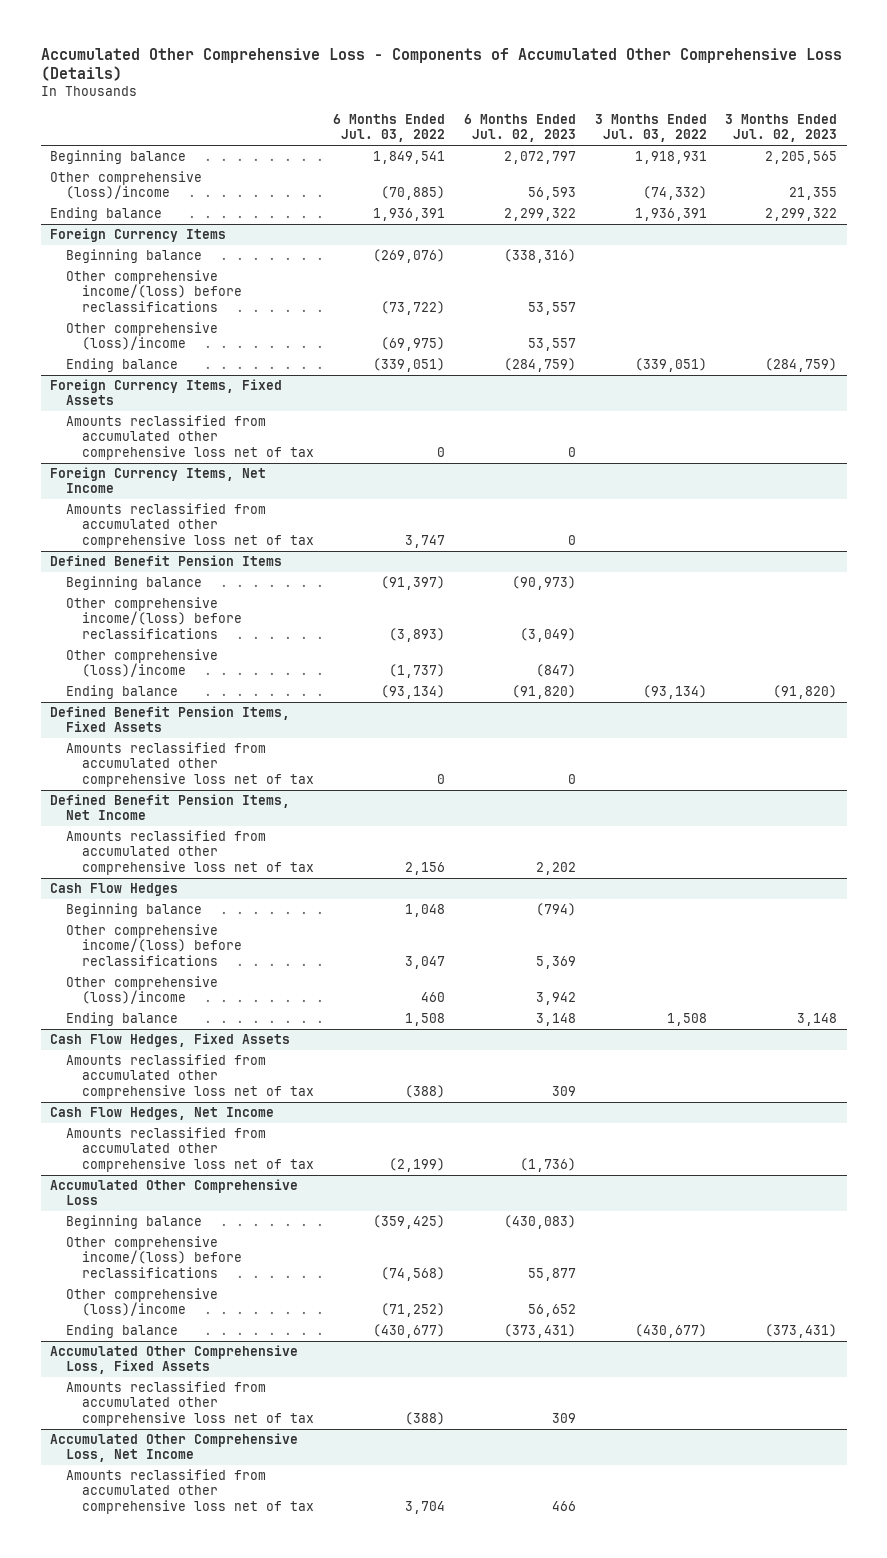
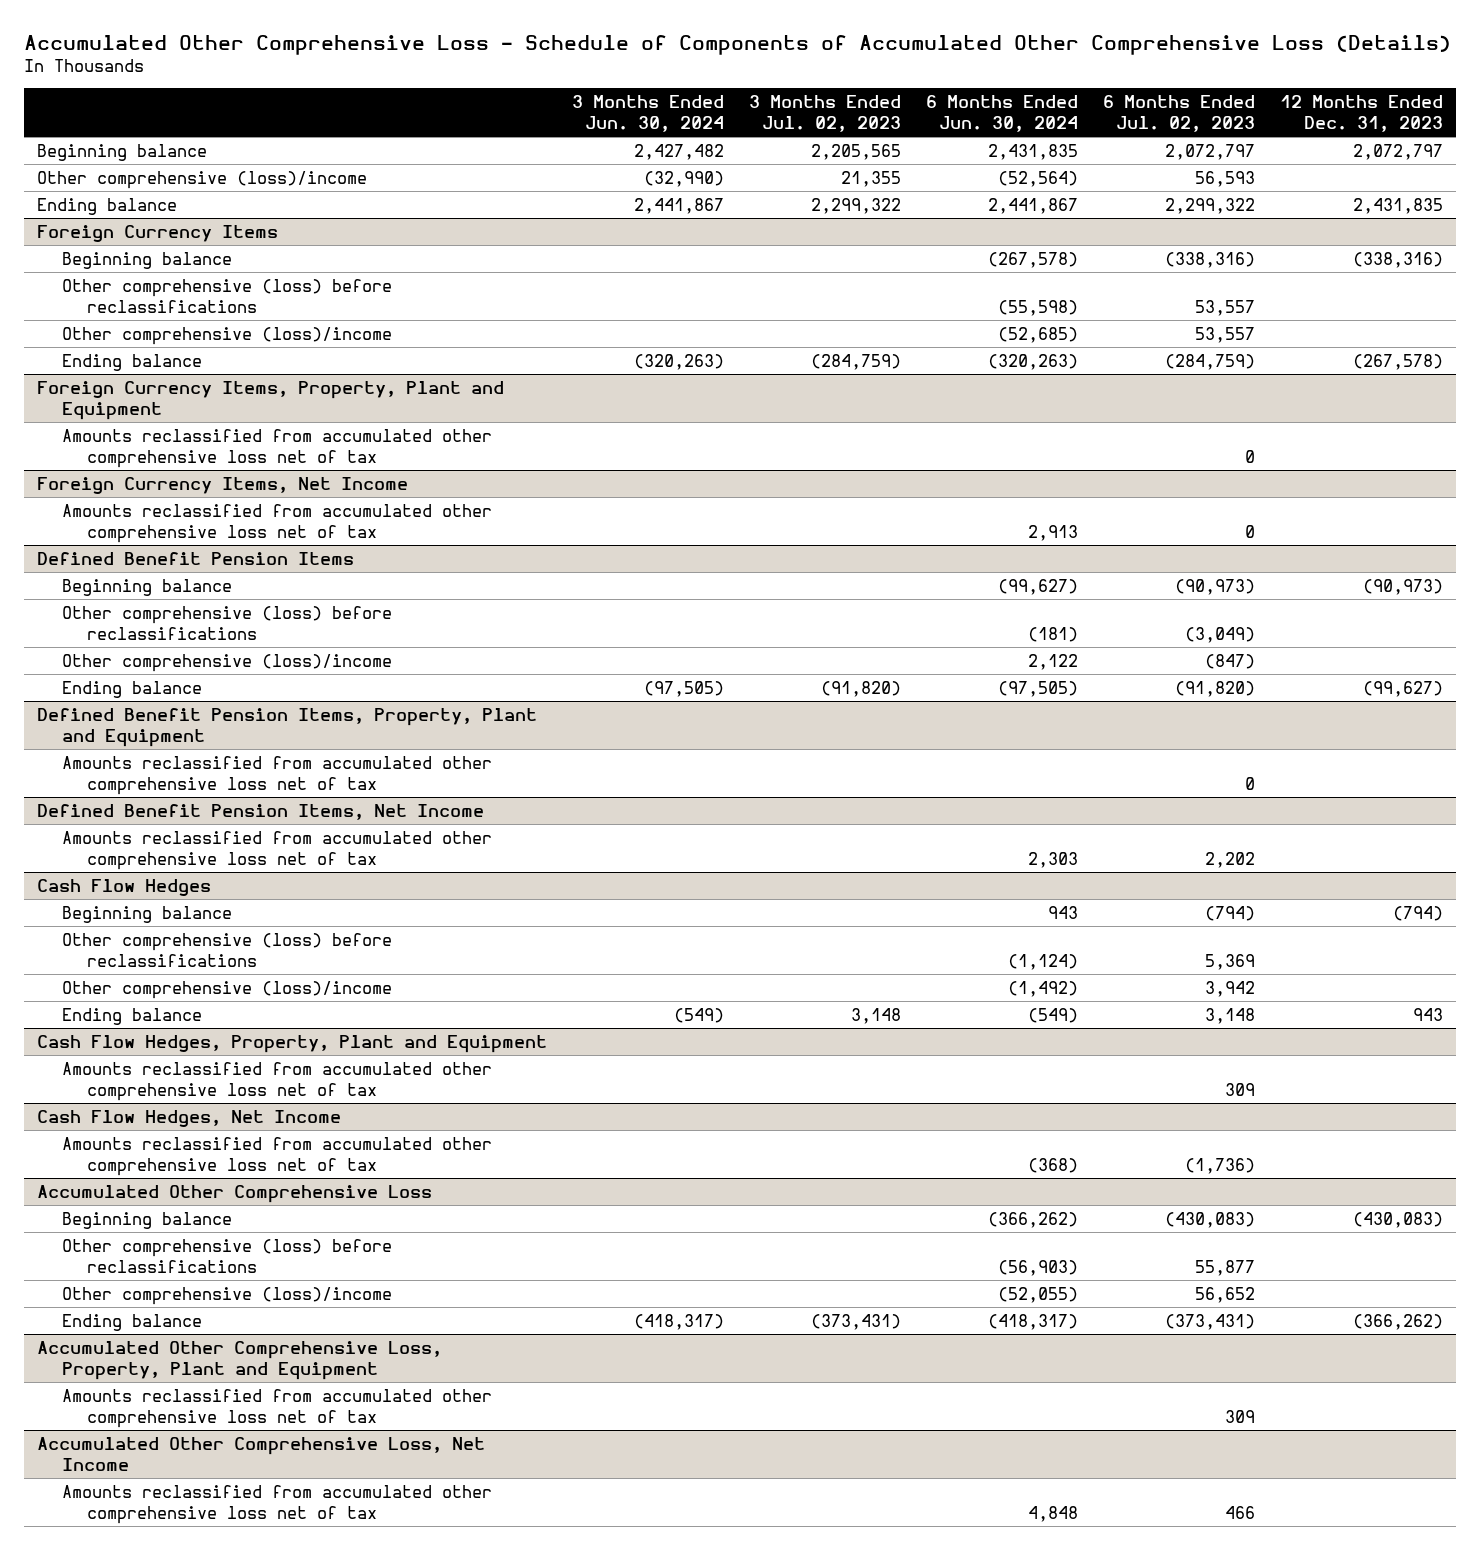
- Accumulated Other Comprehensive Loss - Components of Accumulated Other Comprehensive Loss (Details)
+ Accumulated Other Comprehensive Loss - Schedule of Components of Accumulated Other Comprehensive Loss (Details)
- | 6 Months Ended Jul. 03, 2022 | 6 Months Ended Jul. 02, 2023 | 3 Months Ended Jul. 03, 2022 | 3 Months Ended Jul. 02, 2023
+ | 3 Months Ended Jun. 30, 2024 | 3 Months Ended Jul. 02, 2023 | 6 Months Ended Jun. 30, 2024 | 6 Months Ended Jul. 02, 2023 | 12 Months Ended Dec. 31, 2023
@ Foreign Currency Items
- Other comprehensive income/(loss) before reclassifications | (73,722) | 53,557 | |
+ Other comprehensive (loss) before reclassifications | | | (55,598) | 53,557 |
- Foreign Currency Items, Fixed Assets
+ Foreign Currency Items, Property, Plant and Equipment
@ Defined Benefit Pension Items
- Other comprehensive income/(loss) before reclassifications | (3,893) | (3,049) | |
+ Other comprehensive (loss) before reclassifications | | | (181) | (3,049) |
- Defined Benefit Pension Items, Fixed Assets
+ Defined Benefit Pension Items, Property, Plant and Equipment
@ Cash Flow Hedges
- Other comprehensive income/(loss) before reclassifications | 3,047 | 5,369 | |
+ Other comprehensive (loss) before reclassifications | | | (1,124) | 5,369 |
- Cash Flow Hedges, Fixed Assets
+ Cash Flow Hedges, Property, Plant and Equipment
@ Accumulated Other Comprehensive Loss
- Other comprehensive income/(loss) before reclassifications | (74,568) | 55,877 | |
+ Other comprehensive (loss) before reclassifications | | | (56,903) | 55,877 |
- Accumulated Other Comprehensive Loss, Fixed Assets
+ Accumulated Other Comprehensive Loss, Property, Plant and Equipment

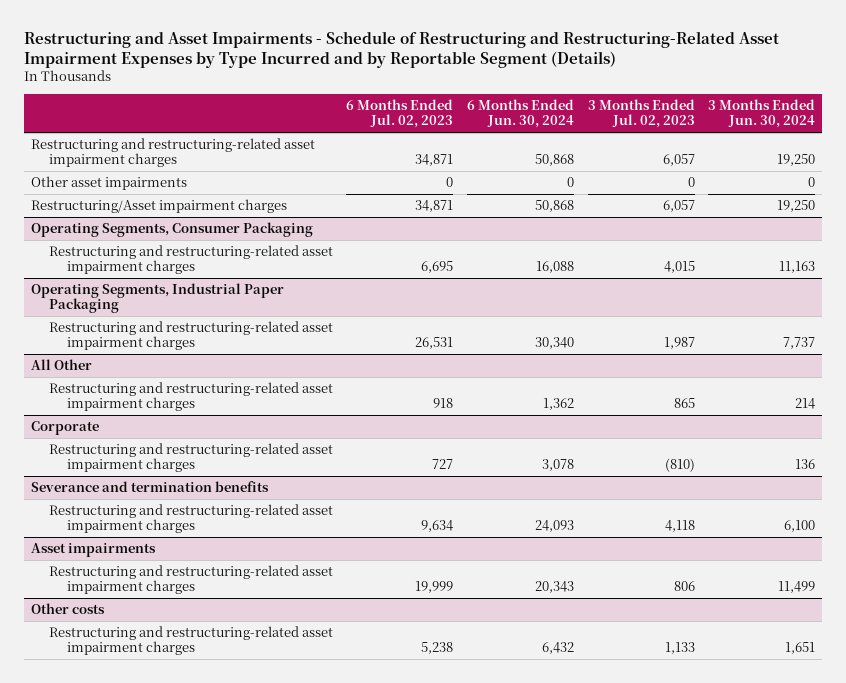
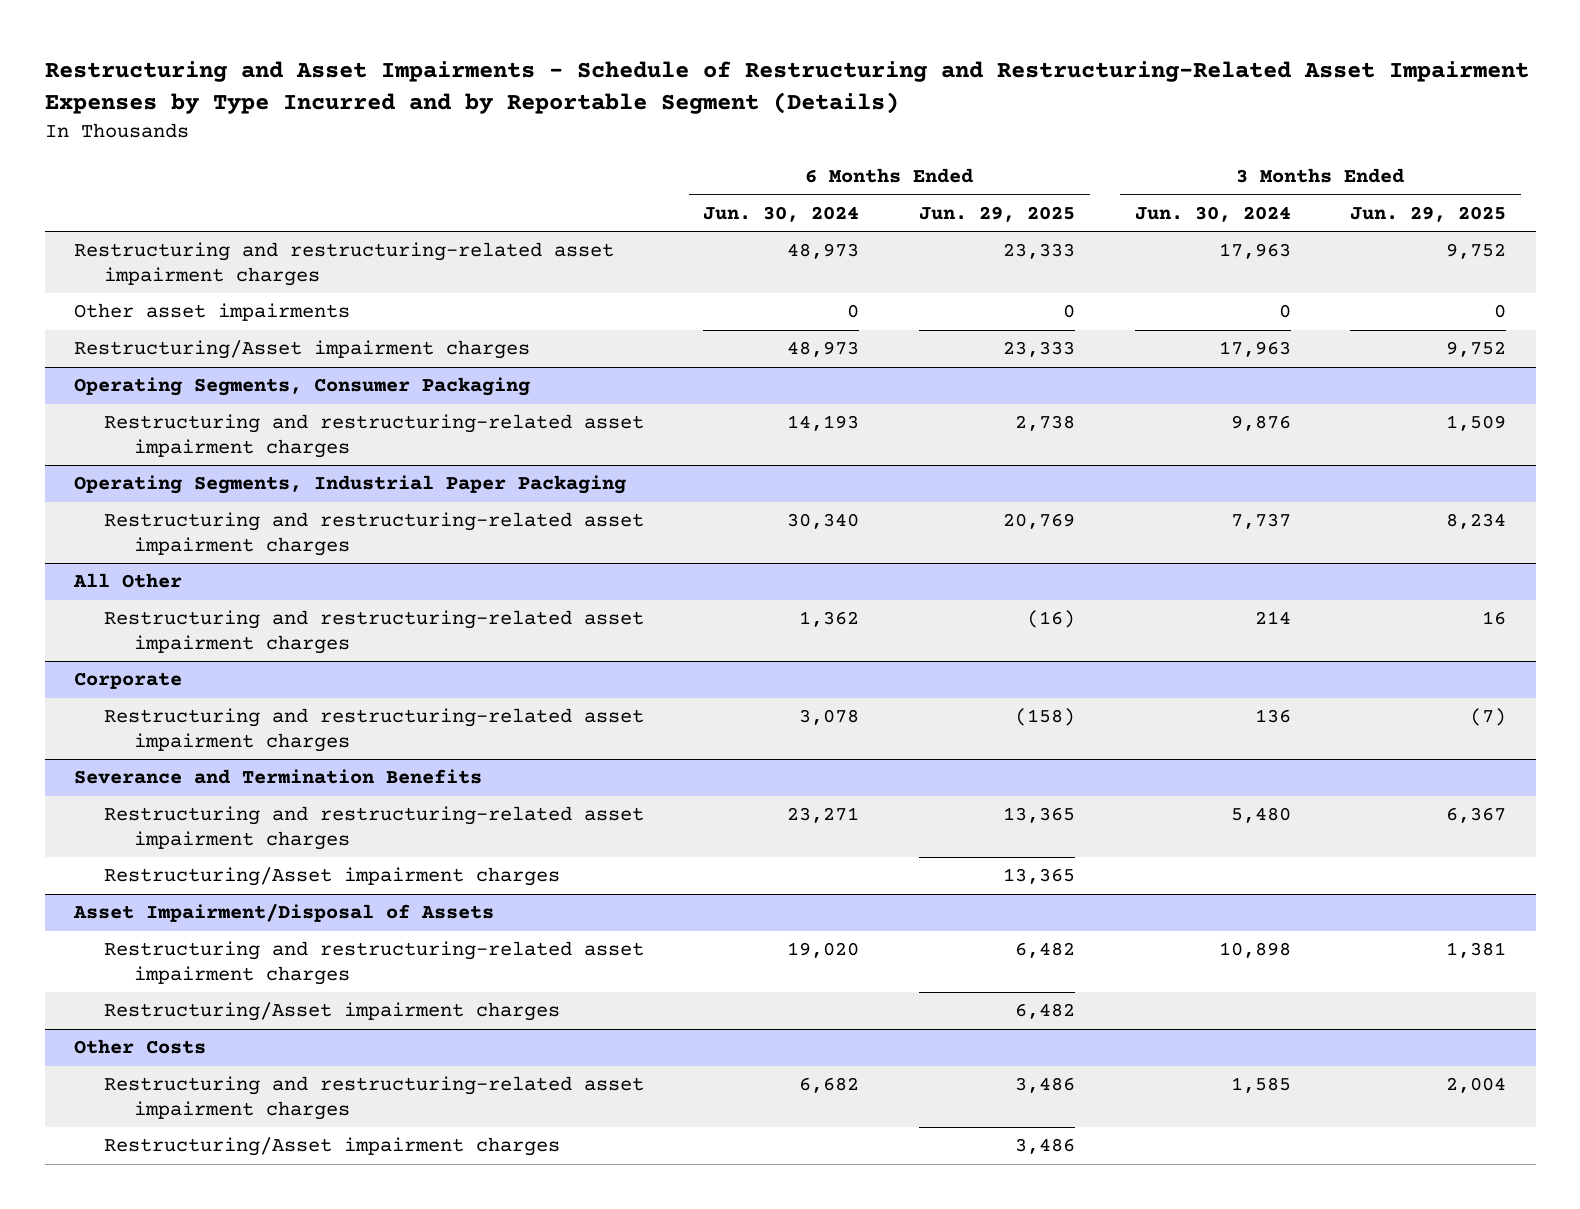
- | 6 Months Ended Jul. 02, 2023 | 6 Months Ended Jun. 30, 2024 | 3 Months Ended Jul. 02, 2023 | 3 Months Ended Jun. 30, 2024
+ | 6 Months Ended Jun. 30, 2024 | 6 Months Ended Jun. 29, 2025 | 3 Months Ended Jun. 30, 2024 | 3 Months Ended Jun. 29, 2025
- Restructuring and restructuring-related asset impairment charges | 34,871 | 50,868 | 6,057 | 19,250
+ Restructuring and restructuring-related asset impairment charges | 48,973 | 23,333 | 17,963 | 9,752
- Restructuring/Asset impairment charges | 34,871 | 50,868 | 6,057 | 19,250
+ Restructuring/Asset impairment charges | 48,973 | 23,333 | 17,963 | 9,752
@ Operating Segments, Consumer Packaging
- Restructuring and restructuring-related asset impairment charges | 6,695 | 16,088 | 4,015 | 11,163
+ Restructuring and restructuring-related asset impairment charges | 14,193 | 2,738 | 9,876 | 1,509
- Severance and termination benefits
- Restructuring and restructuring-related asset impairment charges | 9,634 | 24,093 | 4,118 | 6,100
- Asset impairments
- Restructuring and restructuring-related asset impairment charges | 19,999 | 20,343 | 806 | 11,499
- Other costs
- Restructuring and restructuring-related asset impairment charges | 5,238 | 6,432 | 1,133 | 1,651
+ Severance and Termination Benefits
+ Restructuring and restructuring-related asset impairment charges | 23,271 | 13,365 | 5,480 | 6,367
+ Restructuring/Asset impairment charges | | 13,365 | |
+ Asset Impairment/Disposal of Assets
+ Restructuring and restructuring-related asset impairment charges | 19,020 | 6,482 | 10,898 | 1,381
+ Restructuring/Asset impairment charges | | 6,482 | |
+ Other Costs
+ Restructuring and restructuring-related asset impairment charges | 6,682 | 3,486 | 1,585 | 2,004
+ Restructuring/Asset impairment charges | | 3,486 | |

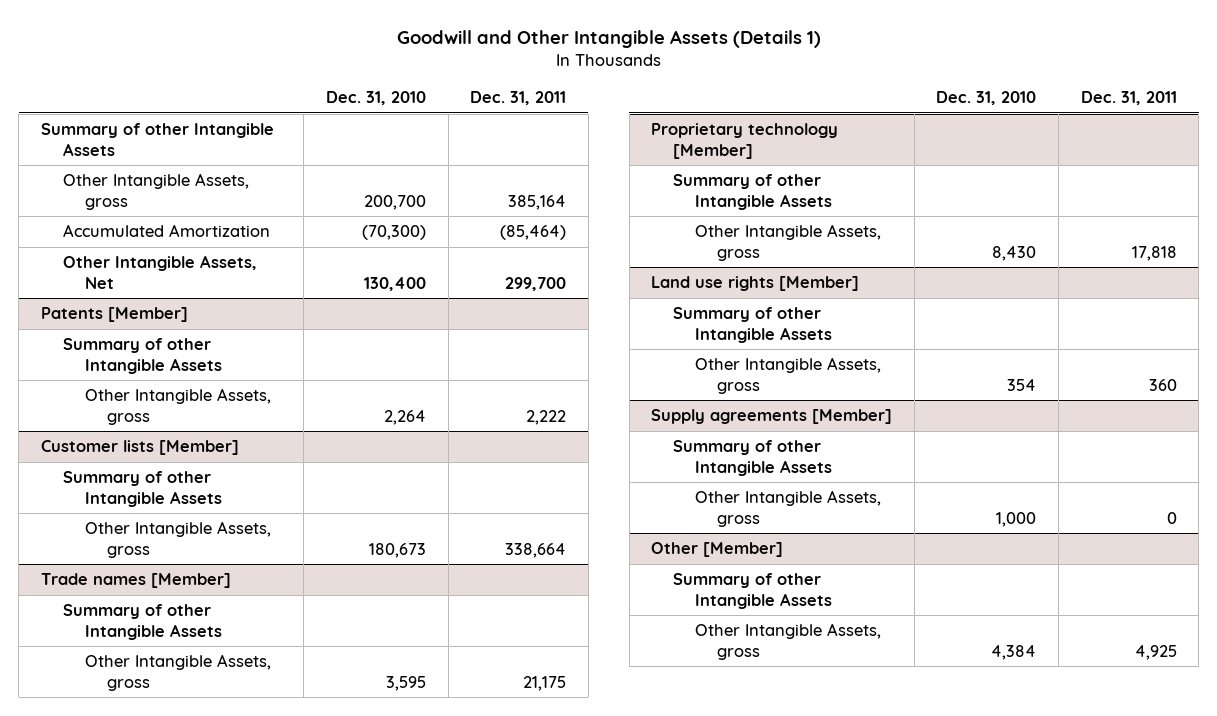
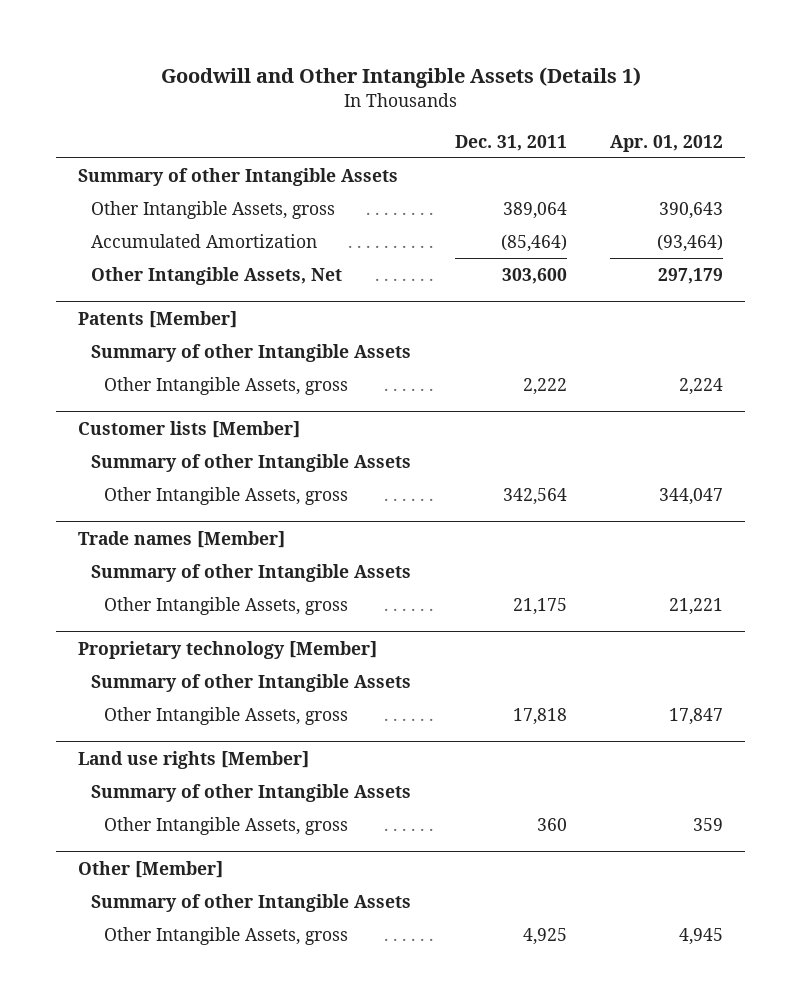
- | Dec. 31, 2010 | Dec. 31, 2011
+ | Dec. 31, 2011 | Apr. 01, 2012
- Other Intangible Assets, gross | 200,700 | 385,164
+ Other Intangible Assets, gross | 389,064 | 390,643
- Other Intangible Assets, Net | 130,400 | 299,700
+ Other Intangible Assets, Net | 303,600 | 297,179
@ Customer lists [Member]
- Other Intangible Assets, gross | 180,673 | 338,664
+ Other Intangible Assets, gross | 342,564 | 344,047
- Supply agreements [Member]
- Summary of other Intangible Assets
- Other Intangible Assets, gross | 1,000 | 0

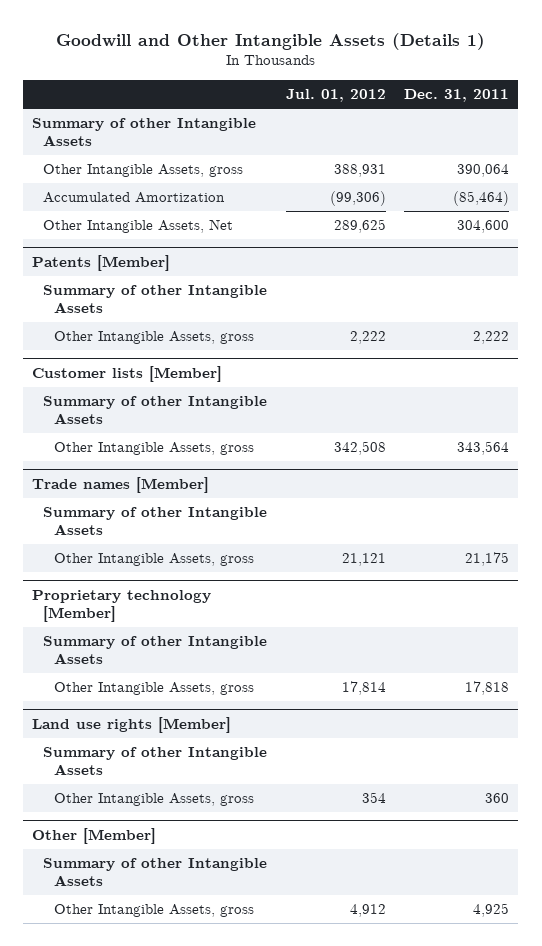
- | Dec. 31, 2011 | Apr. 01, 2012
+ | Jul. 01, 2012 | Dec. 31, 2011
- Other Intangible Assets, gross | 389,064 | 390,643
+ Other Intangible Assets, gross | 388,931 | 390,064
- Other Intangible Assets, Net | 303,600 | 297,179
+ Other Intangible Assets, Net | 289,625 | 304,600
@ Customer lists [Member]
- Other Intangible Assets, gross | 342,564 | 344,047
+ Other Intangible Assets, gross | 342,508 | 343,564

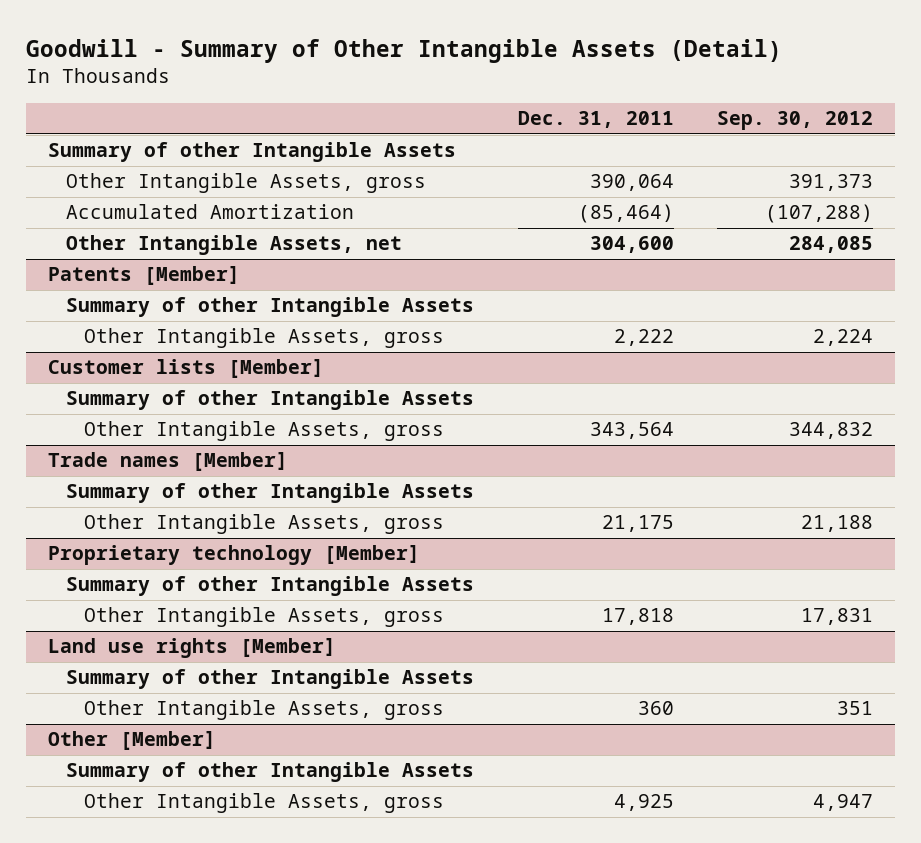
- Goodwill and Other Intangible Assets (Details 1)
+ Goodwill - Summary of Other Intangible Assets (Detail)
- | Jul. 01, 2012 | Dec. 31, 2011
+ | Dec. 31, 2011 | Sep. 30, 2012
- Other Intangible Assets, Net | 289,625 | 304,600
+ Other Intangible Assets, net | 304,600 | 284,085

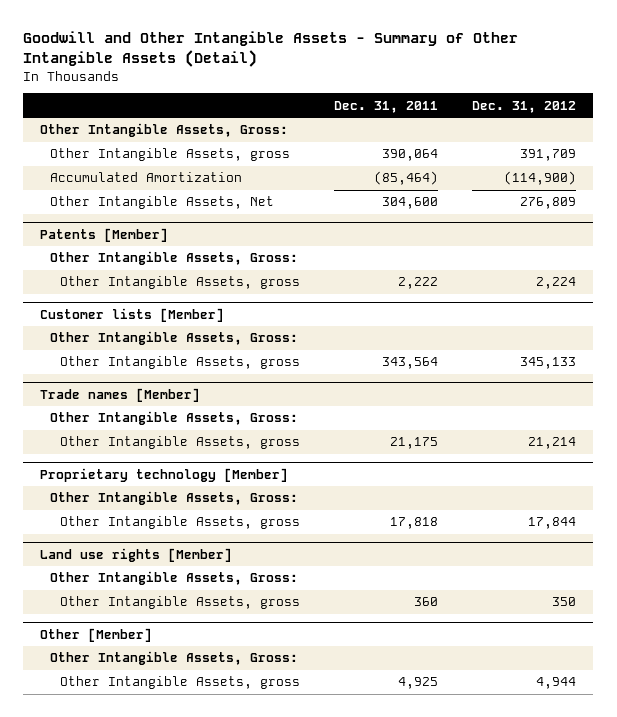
- Goodwill - Summary of Other Intangible Assets (Detail)
+ Goodwill and Other Intangible Assets - Summary of Other Intangible Assets (Detail)
- | Dec. 31, 2011 | Sep. 30, 2012
+ | Dec. 31, 2011 | Dec. 31, 2012
- Summary of other Intangible Assets
+ Other Intangible Assets, Gross:
- Other Intangible Assets, net | 304,600 | 284,085
+ Other Intangible Assets, Net | 304,600 | 276,809
@ Patents [Member]
- Summary of other Intangible Assets
+ Other Intangible Assets, Gross:
@ Customer lists [Member]
- Summary of other Intangible Assets
+ Other Intangible Assets, Gross:
@ Trade names [Member]
- Summary of other Intangible Assets
+ Other Intangible Assets, Gross:
@ Proprietary technology [Member]
- Summary of other Intangible Assets
+ Other Intangible Assets, Gross:
@ Land use rights [Member]
- Summary of other Intangible Assets
+ Other Intangible Assets, Gross:
@ Other [Member]
- Summary of other Intangible Assets
+ Other Intangible Assets, Gross:

